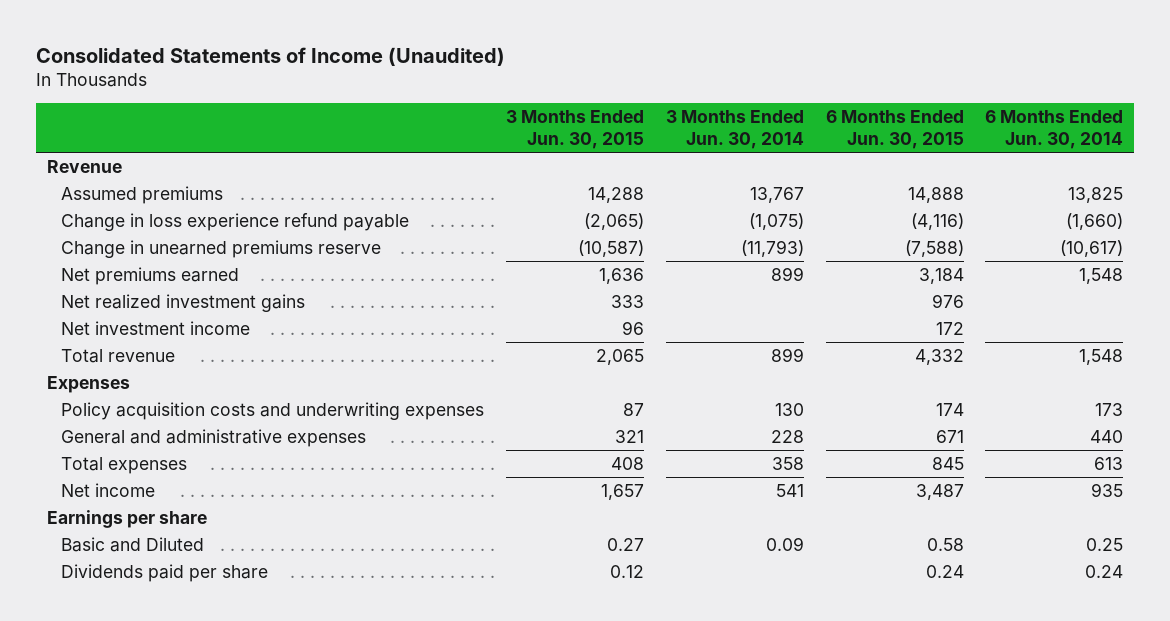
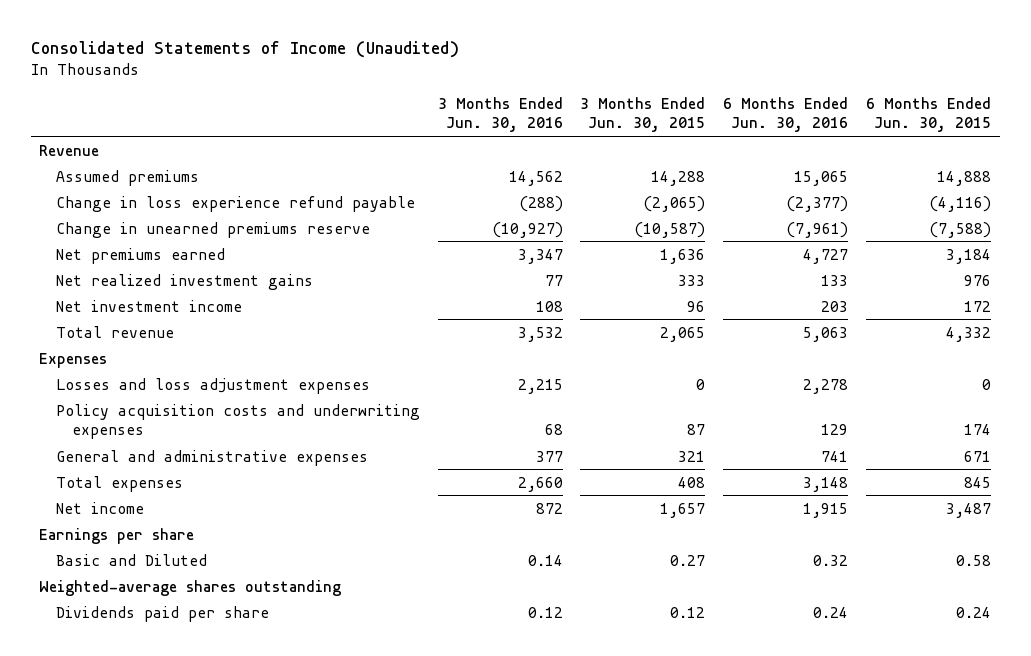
- | 3 Months Ended Jun. 30, 2015 | 3 Months Ended Jun. 30, 2014 | 6 Months Ended Jun. 30, 2015 | 6 Months Ended Jun. 30, 2014
+ | 3 Months Ended Jun. 30, 2016 | 3 Months Ended Jun. 30, 2015 | 6 Months Ended Jun. 30, 2016 | 6 Months Ended Jun. 30, 2015
+ Losses and loss adjustment expenses | 2,215 | 0 | 2,278 | 0
+ Weighted-average shares outstanding

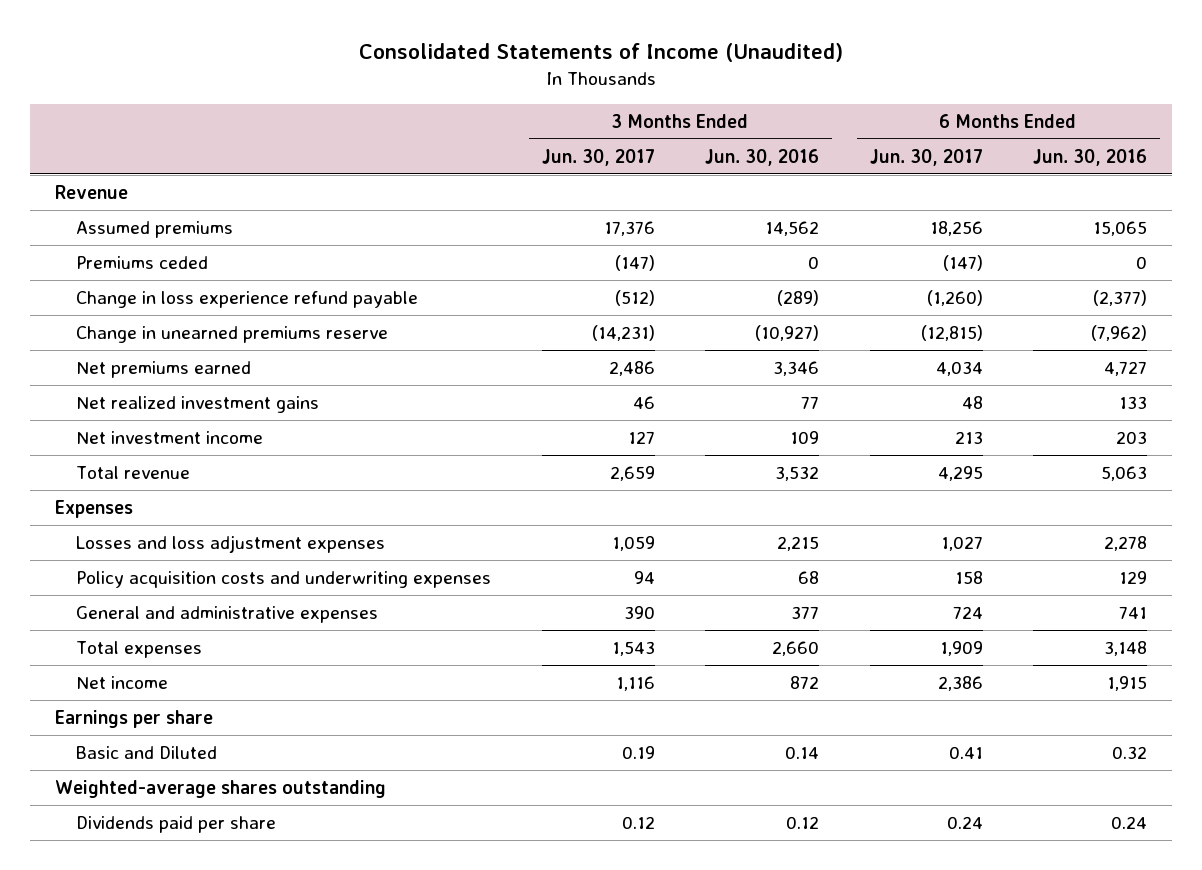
- | 3 Months Ended Jun. 30, 2016 | 3 Months Ended Jun. 30, 2015 | 6 Months Ended Jun. 30, 2016 | 6 Months Ended Jun. 30, 2015
+ | 3 Months Ended Jun. 30, 2017 | 3 Months Ended Jun. 30, 2016 | 6 Months Ended Jun. 30, 2017 | 6 Months Ended Jun. 30, 2016
- Change in loss experience refund payable | (288) | (2,065) | (2,377) | (4,116)
- Change in unearned premiums reserve | (10,927) | (10,587) | (7,961) | (7,588)
- Net premiums earned | 3,347 | 1,636 | 4,727 | 3,184
+ Premiums ceded | (147) | 0 | (147) | 0
+ Change in loss experience refund payable | (512) | (289) | (1,260) | (2,377)
+ Change in unearned premiums reserve | (14,231) | (10,927) | (12,815) | (7,962)
+ Net premiums earned | 2,486 | 3,346 | 4,034 | 4,727
- Net investment income | 108 | 96 | 203 | 172
+ Net investment income | 127 | 109 | 213 | 203

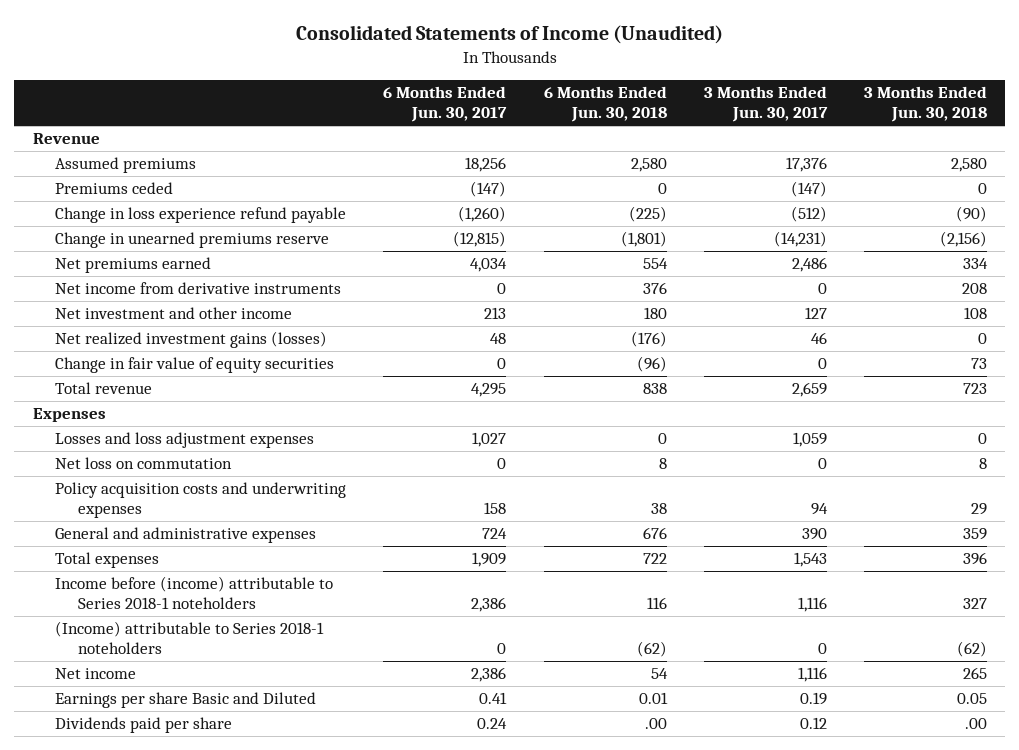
- | 3 Months Ended Jun. 30, 2017 | 3 Months Ended Jun. 30, 2016 | 6 Months Ended Jun. 30, 2017 | 6 Months Ended Jun. 30, 2016
+ | 6 Months Ended Jun. 30, 2017 | 6 Months Ended Jun. 30, 2018 | 3 Months Ended Jun. 30, 2017 | 3 Months Ended Jun. 30, 2018
- Net realized investment gains | 46 | 77 | 48 | 133
- Net investment income | 127 | 109 | 213 | 203
+ Net income from derivative instruments | 0 | 376 | 0 | 208
+ Net investment and other income | 213 | 180 | 127 | 108
+ Net realized investment gains (losses) | 48 | (176) | 46 | 0
+ Change in fair value of equity securities | 0 | (96) | 0 | 73
+ Net loss on commutation | 0 | 8 | 0 | 8
+ Income before (income) attributable to Series 2018-1 noteholders | 2,386 | 116 | 1,116 | 327
+ (Income) attributable to Series 2018-1 noteholders | 0 | (62) | 0 | (62)
- Earnings per share
- Basic and Diluted | 0.19 | 0.14 | 0.41 | 0.32
- Weighted-average shares outstanding
+ Earnings per share Basic and Diluted | 0.41 | 0.01 | 0.19 | 0.05

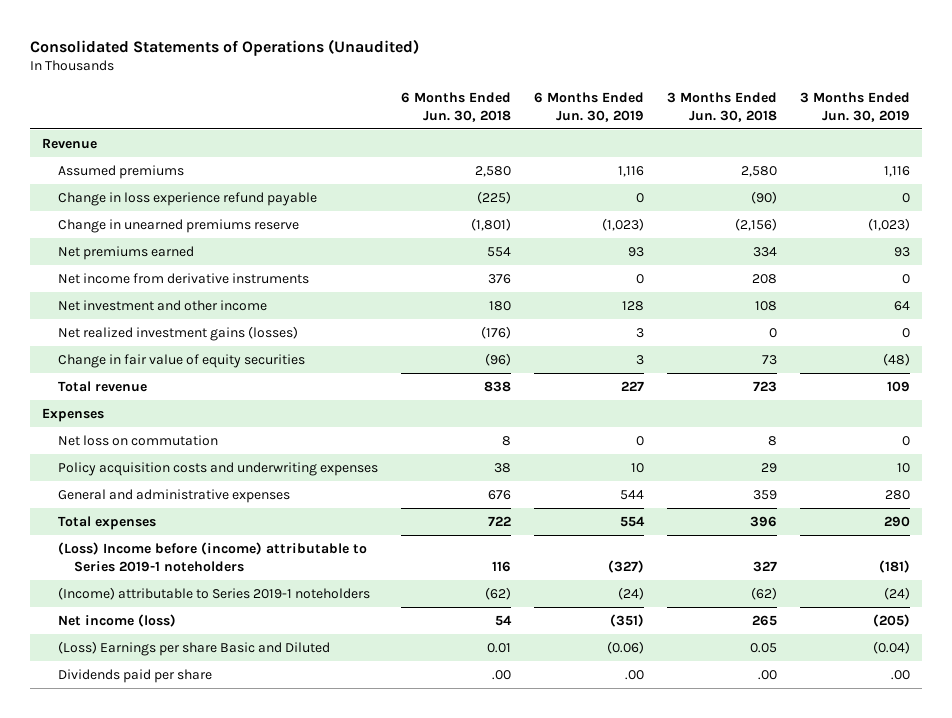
- Consolidated Statements of Income (Unaudited)
+ Consolidated Statements of Operations (Unaudited)
- | 6 Months Ended Jun. 30, 2017 | 6 Months Ended Jun. 30, 2018 | 3 Months Ended Jun. 30, 2017 | 3 Months Ended Jun. 30, 2018
+ | 6 Months Ended Jun. 30, 2018 | 6 Months Ended Jun. 30, 2019 | 3 Months Ended Jun. 30, 2018 | 3 Months Ended Jun. 30, 2019
- Premiums ceded | (147) | 0 | (147) | 0
- Losses and loss adjustment expenses | 1,027 | 0 | 1,059 | 0
- Income before (income) attributable to Series 2018-1 noteholders | 2,386 | 116 | 1,116 | 327
- (Income) attributable to Series 2018-1 noteholders | 0 | (62) | 0 | (62)
- Net income | 2,386 | 54 | 1,116 | 265
- Earnings per share Basic and Diluted | 0.41 | 0.01 | 0.19 | 0.05
+ (Loss) Income before (income) attributable to Series 2019-1 noteholders | 116 | (327) | 327 | (181)
+ (Income) attributable to Series 2019-1 noteholders | (62) | (24) | (62) | (24)
+ Net income (loss) | 54 | (351) | 265 | (205)
+ (Loss) Earnings per share Basic and Diluted | 0.01 | (0.06) | 0.05 | (0.04)

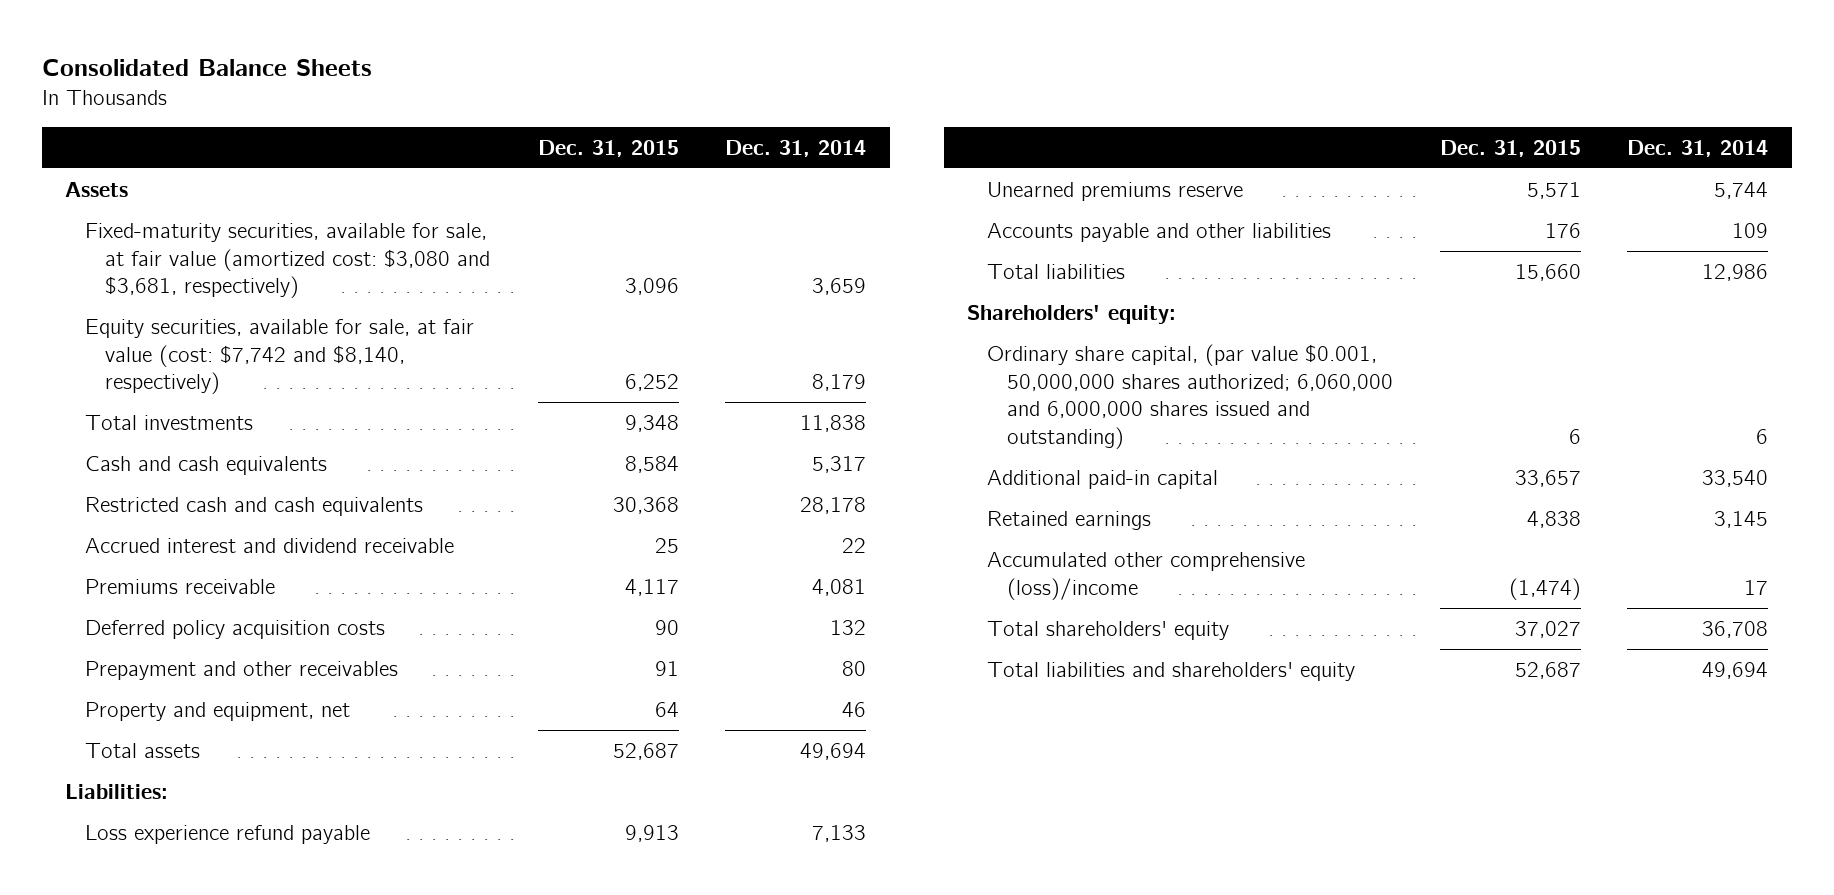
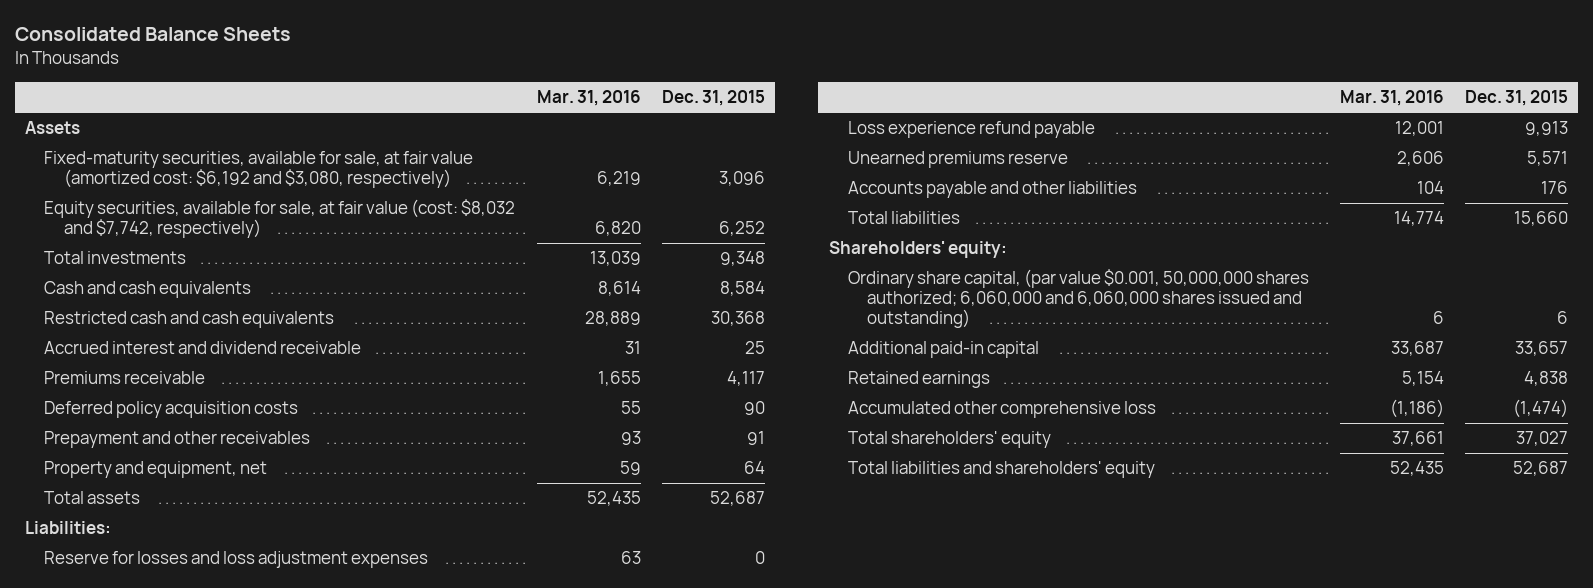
- | Dec. 31, 2015 | Dec. 31, 2014
+ | Mar. 31, 2016 | Dec. 31, 2015
- Fixed-maturity securities, available for sale, at fair value (amortized cost: $3,080 and $3,681, respectively) | 3,096 | 3,659
- Equity securities, available for sale, at fair value (cost: $7,742 and $8,140, respectively) | 6,252 | 8,179
+ Fixed-maturity securities, available for sale, at fair value (amortized cost: $6,192 and $3,080, respectively) | 6,219 | 3,096
+ Equity securities, available for sale, at fair value (cost: $8,032 and $7,742, respectively) | 6,820 | 6,252
+ Reserve for losses and loss adjustment expenses | 63 | 0
- Ordinary share capital, (par value $0.001, 50,000,000 shares authorized; 6,060,000 and 6,000,000 shares issued and outstanding) | 6 | 6
+ Ordinary share capital, (par value $0.001, 50,000,000 shares authorized; 6,060,000 and 6,060,000 shares issued and outstanding) | 6 | 6
- Accumulated other comprehensive (loss)/income | (1,474) | 17
+ Accumulated other comprehensive loss | (1,186) | (1,474)

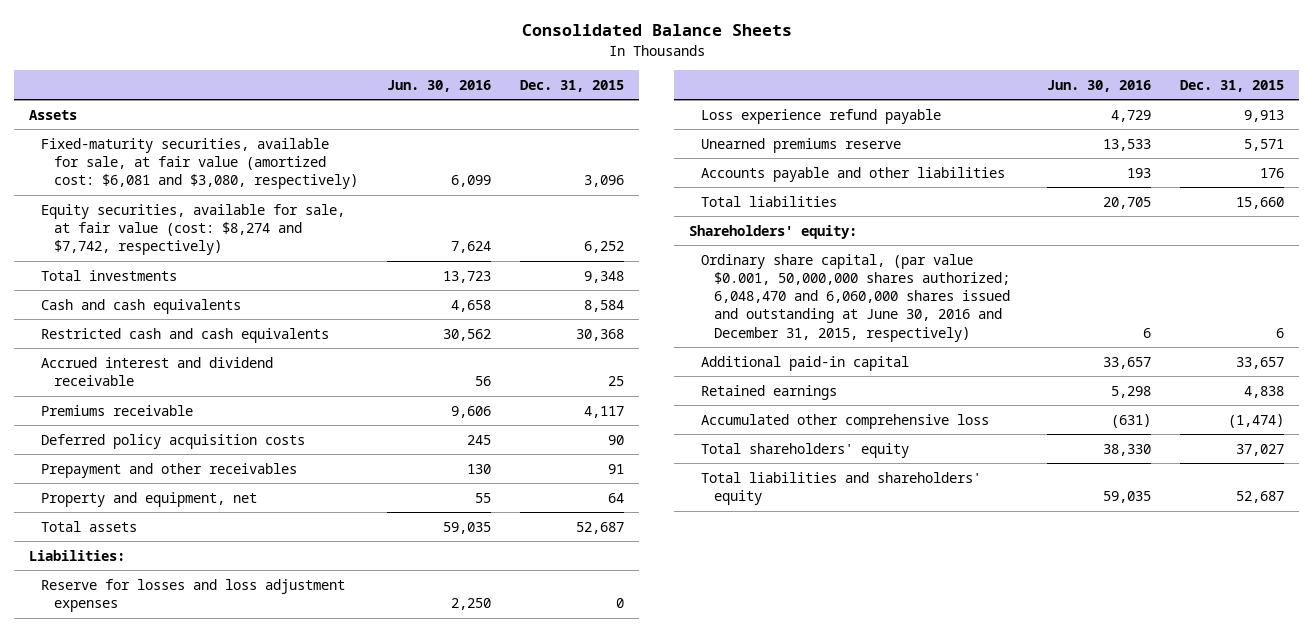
- | Mar. 31, 2016 | Dec. 31, 2015
+ | Jun. 30, 2016 | Dec. 31, 2015
- Fixed-maturity securities, available for sale, at fair value (amortized cost: $6,192 and $3,080, respectively) | 6,219 | 3,096
- Equity securities, available for sale, at fair value (cost: $8,032 and $7,742, respectively) | 6,820 | 6,252
+ Fixed-maturity securities, available for sale, at fair value (amortized cost: $6,081 and $3,080, respectively) | 6,099 | 3,096
+ Equity securities, available for sale, at fair value (cost: $8,274 and $7,742, respectively) | 7,624 | 6,252
- Ordinary share capital, (par value $0.001, 50,000,000 shares authorized; 6,060,000 and 6,060,000 shares issued and outstanding) | 6 | 6
+ Ordinary share capital, (par value $0.001, 50,000,000 shares authorized; 6,048,470 and 6,060,000 shares issued and outstanding at June 30, 2016 and December 31, 2015, respectively) | 6 | 6

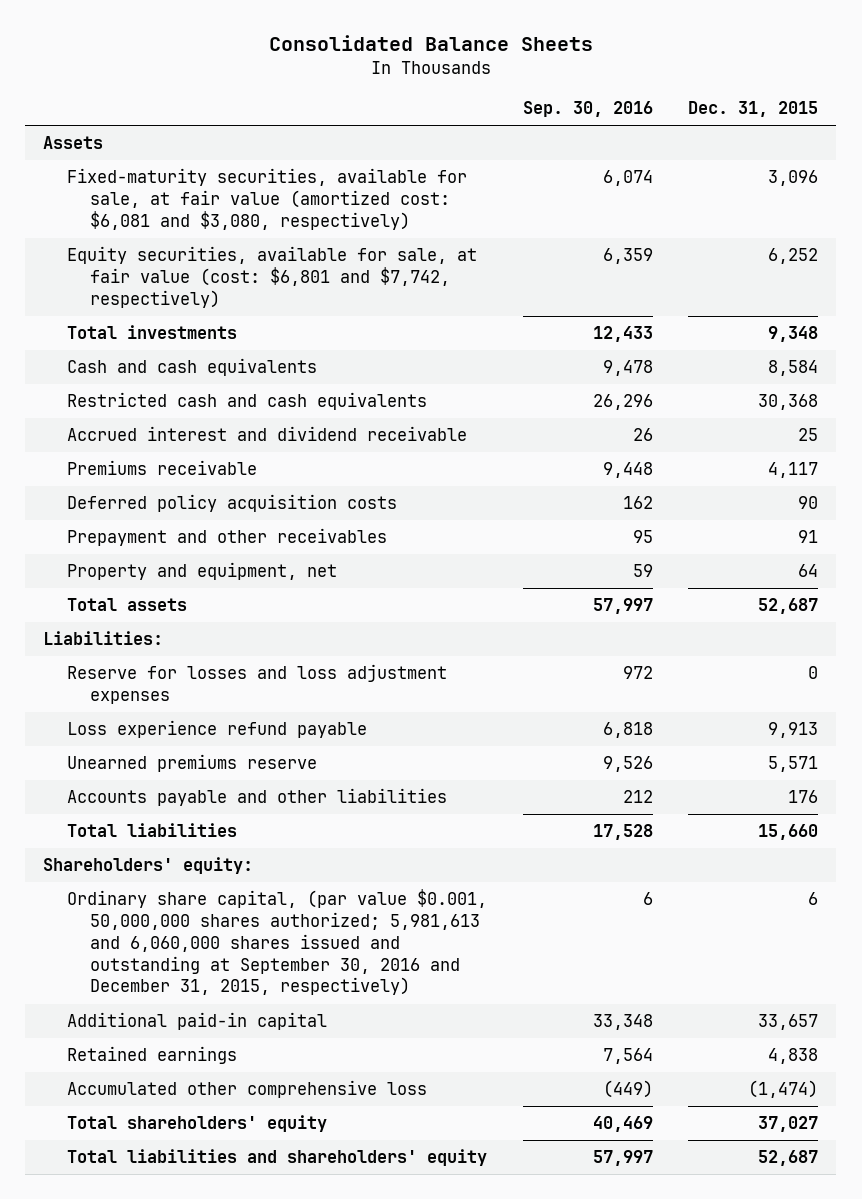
- | Jun. 30, 2016 | Dec. 31, 2015
+ | Sep. 30, 2016 | Dec. 31, 2015
- Equity securities, available for sale, at fair value (cost: $8,274 and $7,742, respectively) | 7,624 | 6,252
+ Equity securities, available for sale, at fair value (cost: $6,801 and $7,742, respectively) | 6,359 | 6,252
- Ordinary share capital, (par value $0.001, 50,000,000 shares authorized; 6,048,470 and 6,060,000 shares issued and outstanding at June 30, 2016 and December 31, 2015, respectively) | 6 | 6
+ Ordinary share capital, (par value $0.001, 50,000,000 shares authorized; 5,981,613 and 6,060,000 shares issued and outstanding at September 30, 2016 and December 31, 2015, respectively) | 6 | 6

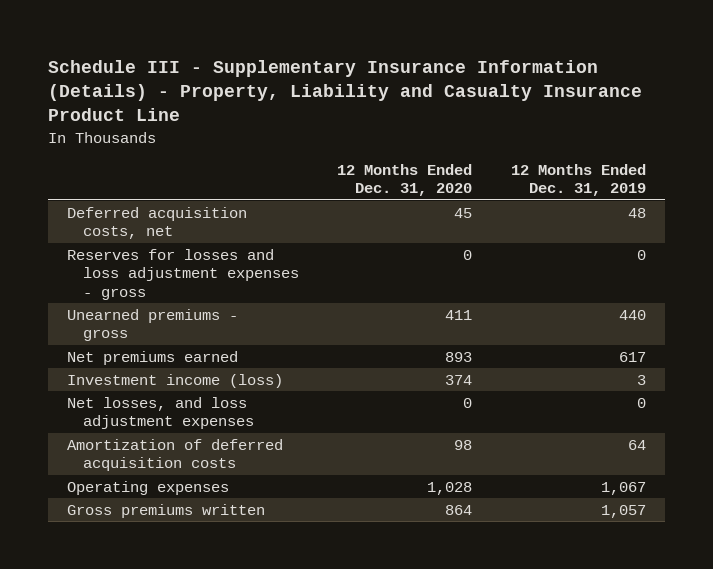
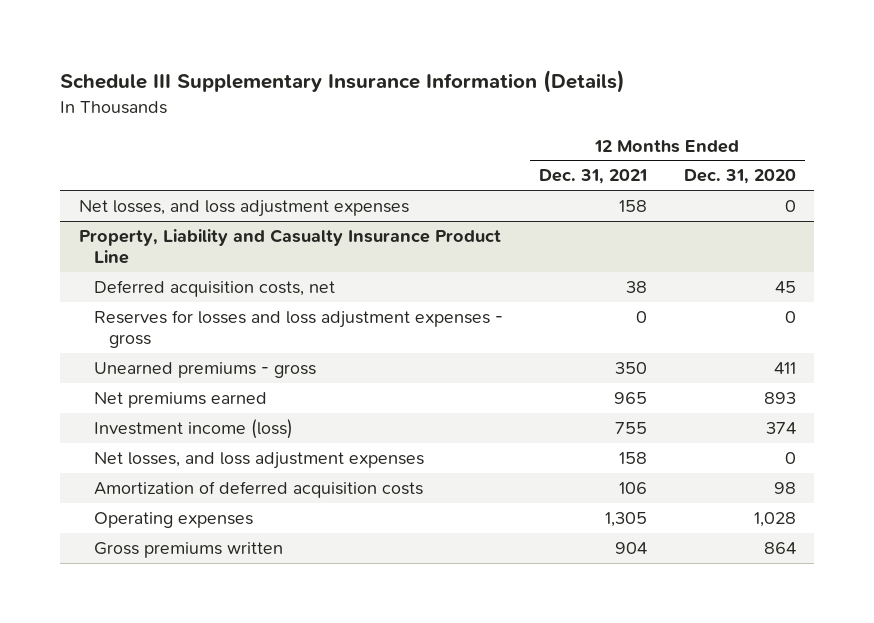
- Schedule III - Supplementary Insurance Information (Details) - Property, Liability and Casualty Insurance Product Line
+ Schedule III Supplementary Insurance Information (Details)
- | 12 Months Ended Dec. 31, 2020 | 12 Months Ended Dec. 31, 2019
+ | 12 Months Ended Dec. 31, 2021 | 12 Months Ended Dec. 31, 2020
+ Net losses, and loss adjustment expenses | 158 | 0
+ Property, Liability and Casualty Insurance Product Line

